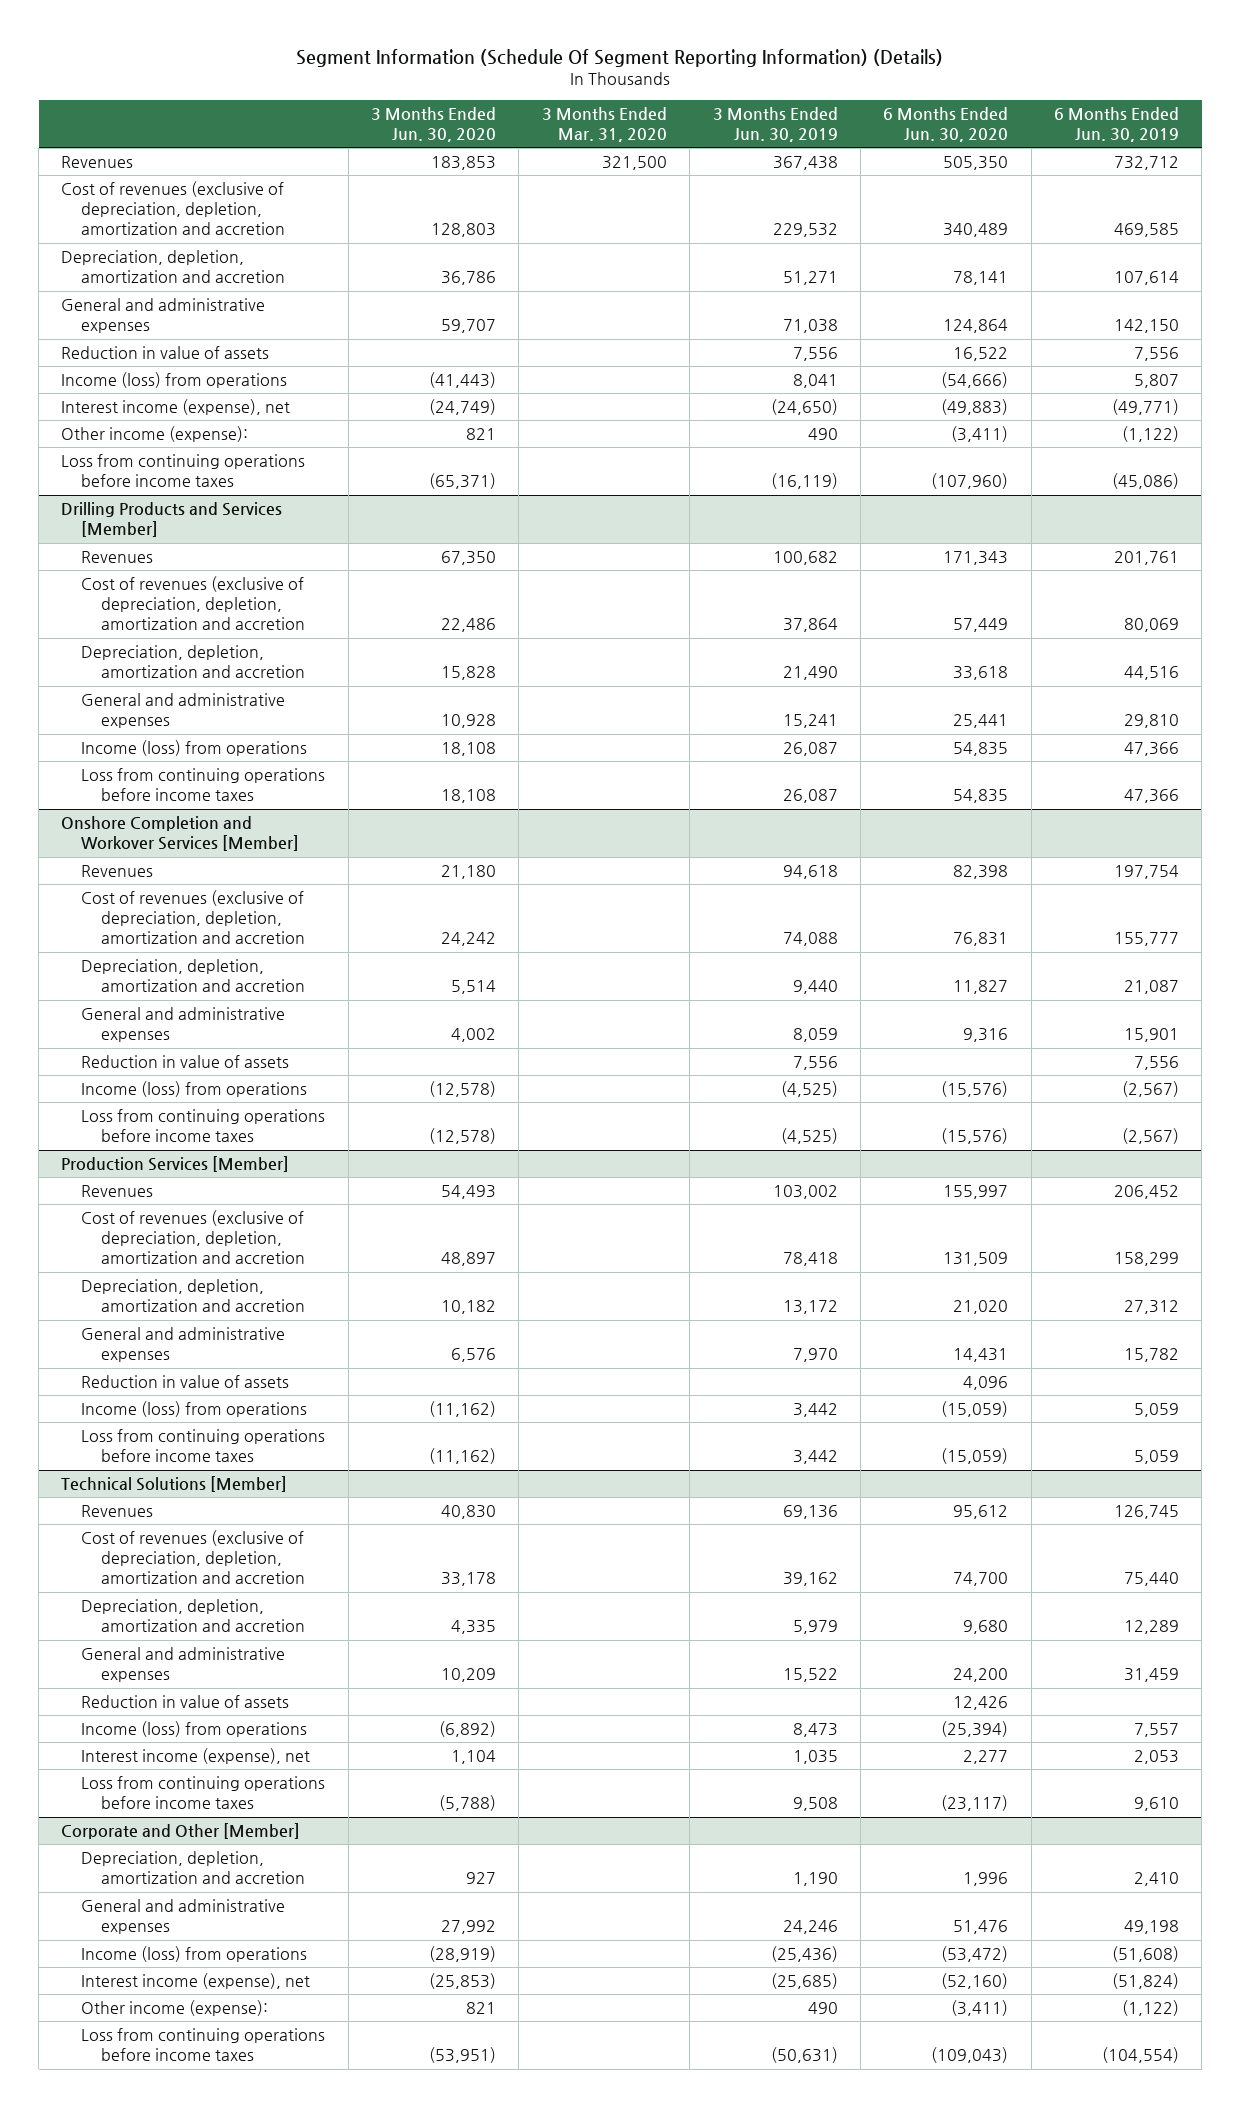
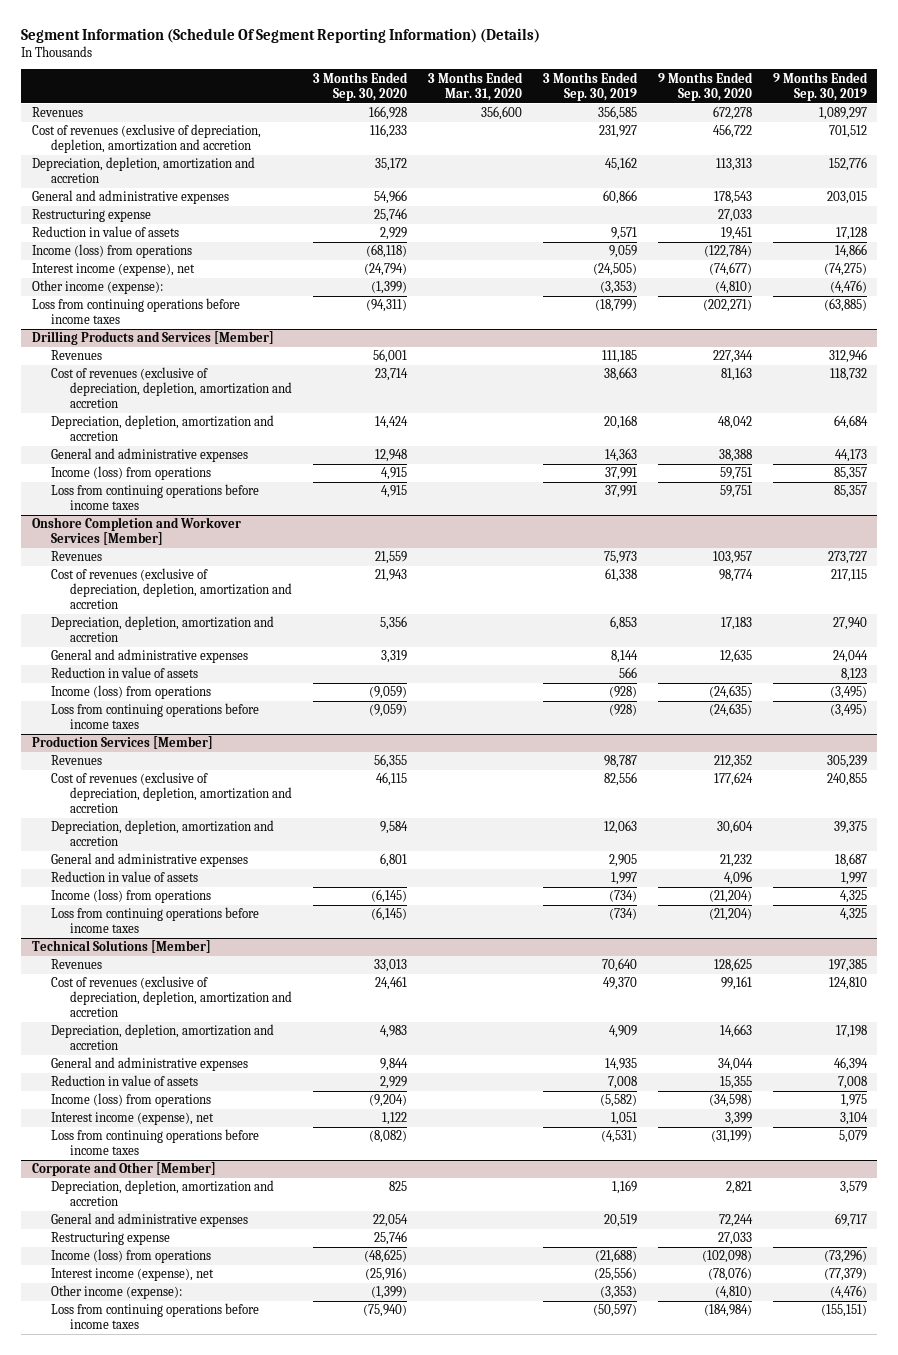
- | 3 Months Ended Jun. 30, 2020 | 3 Months Ended Mar. 31, 2020 | 3 Months Ended Jun. 30, 2019 | 6 Months Ended Jun. 30, 2020 | 6 Months Ended Jun. 30, 2019
+ | 3 Months Ended Sep. 30, 2020 | 3 Months Ended Mar. 31, 2020 | 3 Months Ended Sep. 30, 2019 | 9 Months Ended Sep. 30, 2020 | 9 Months Ended Sep. 30, 2019
- Revenues | 183,853 | 321,500 | 367,438 | 505,350 | 732,712
+ Revenues | 166,928 | 356,600 | 356,585 | 672,278 | 1,089,297
+ Restructuring expense | 25,746 | | | 27,033 |
@ Corporate and Other [Member]
+ Restructuring expense | 25,746 | | | 27,033 |

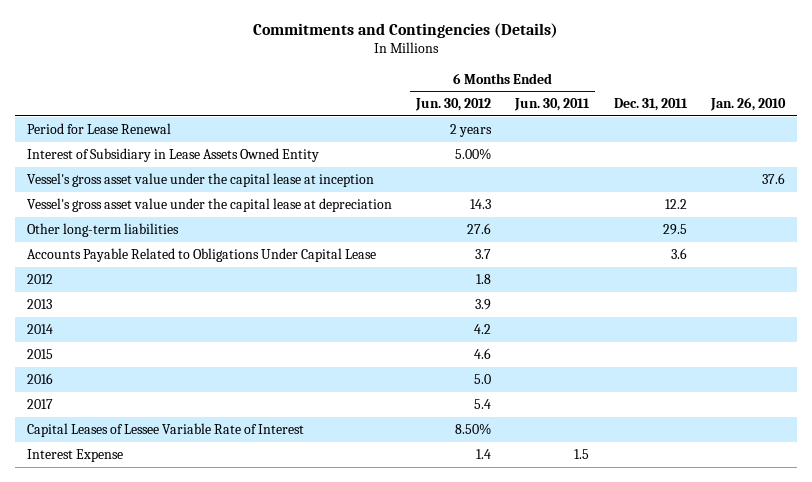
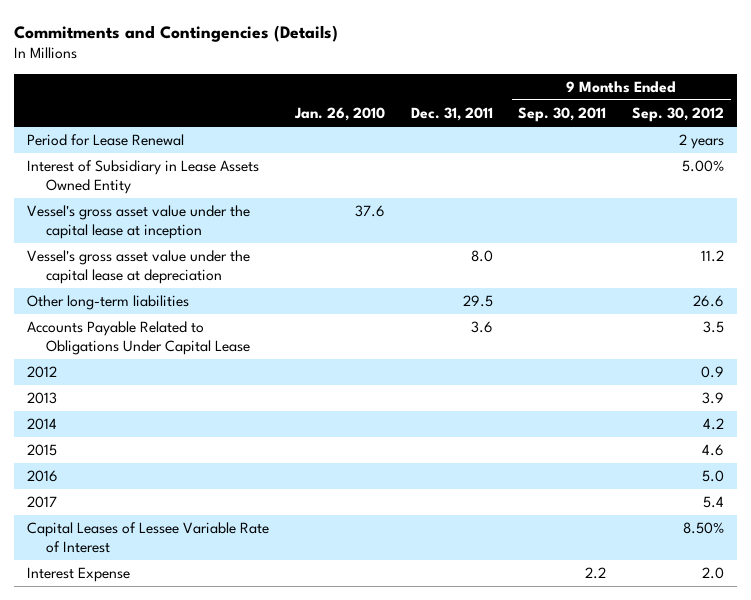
- | 6 Months Ended Jun. 30, 2012 | 6 Months Ended Jun. 30, 2011 | Dec. 31, 2011 | Jan. 26, 2010
+ | Jan. 26, 2010 | Dec. 31, 2011 | 9 Months Ended Sep. 30, 2011 | 9 Months Ended Sep. 30, 2012
- Vessel's gross asset value under the capital lease at depreciation | 14.3 | | 12.2 |
+ Vessel's gross asset value under the capital lease at depreciation | | 8.0 | | 11.2

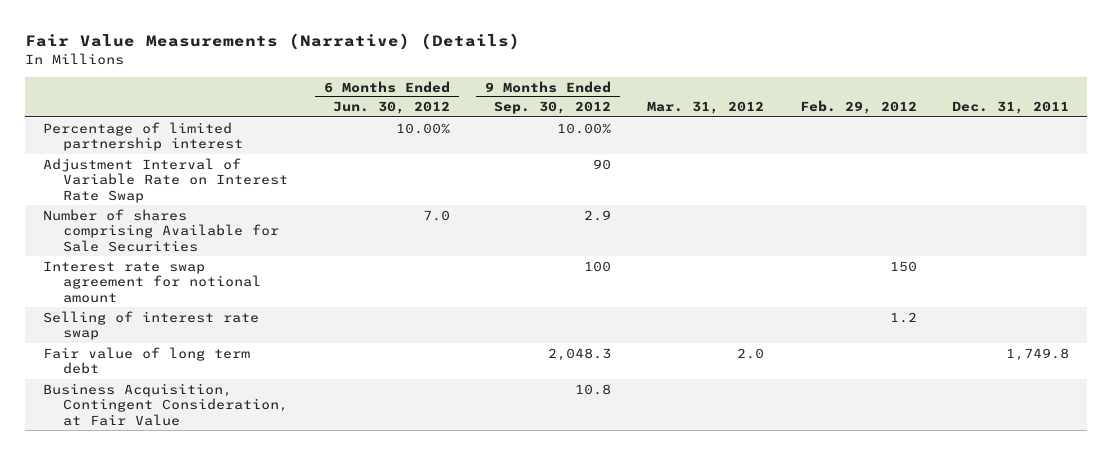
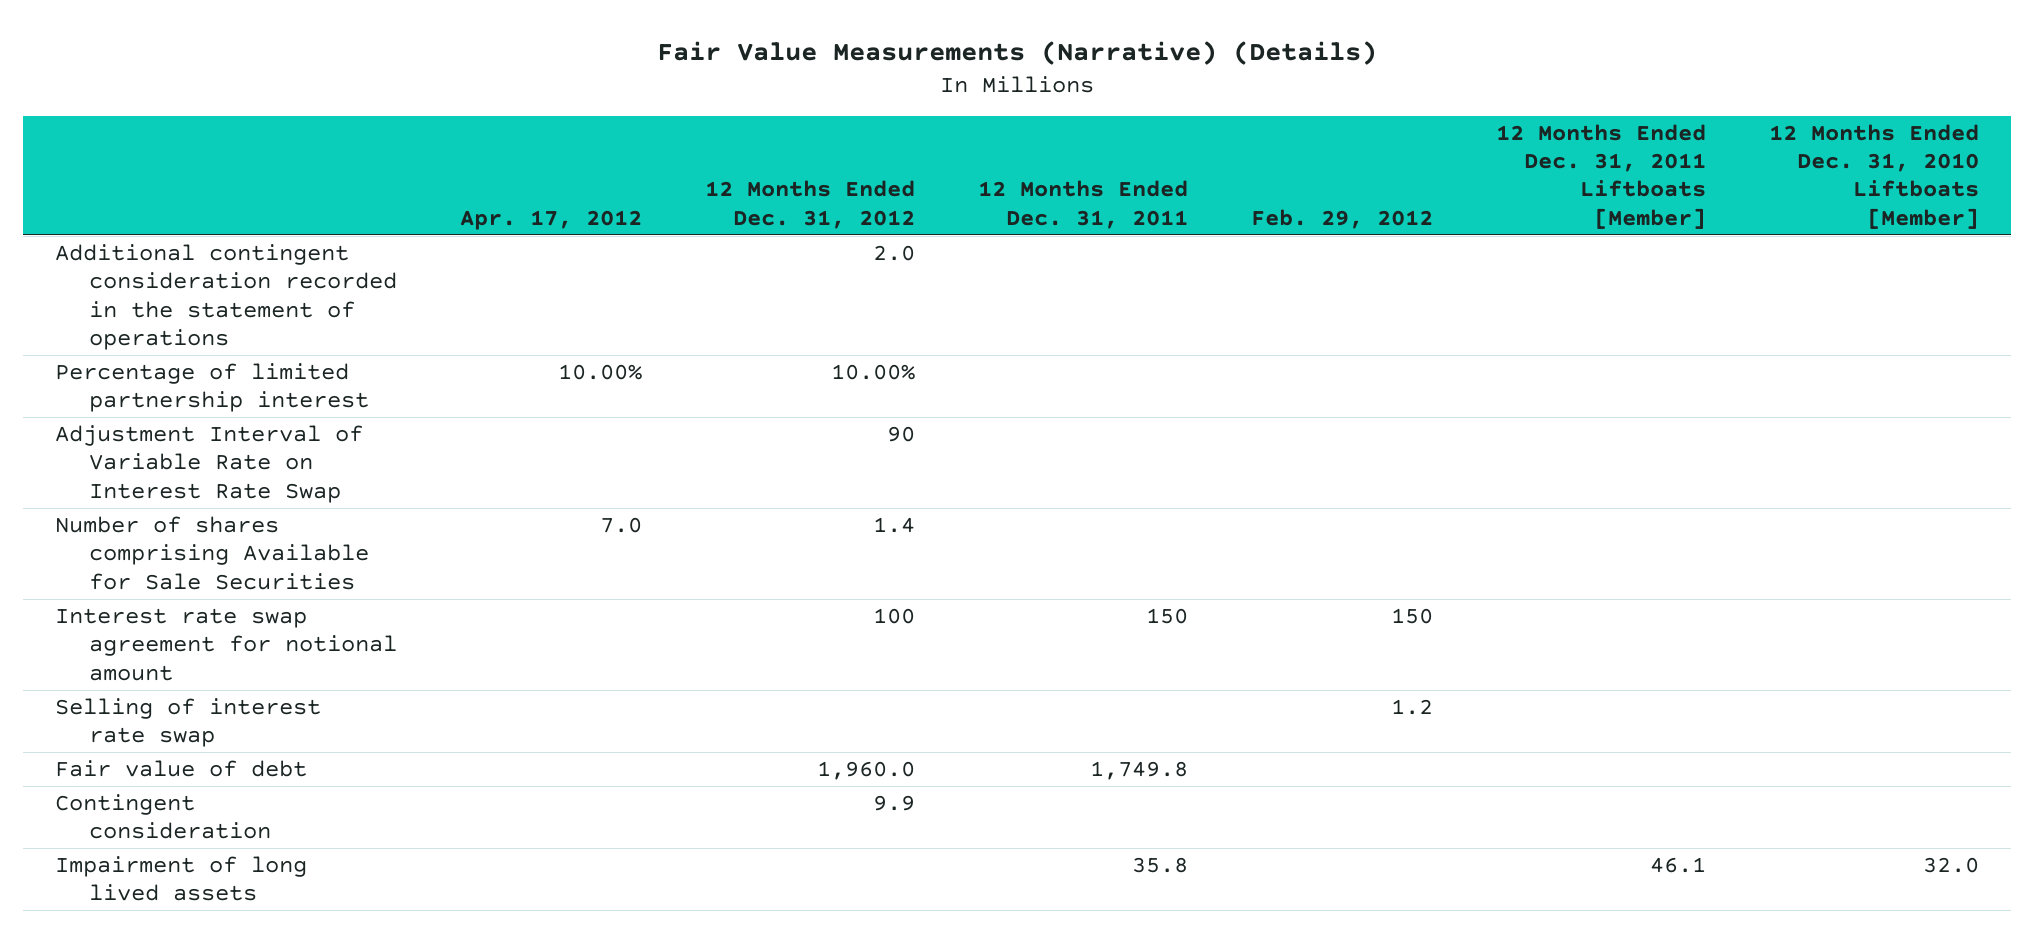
- | 6 Months Ended Jun. 30, 2012 | 9 Months Ended Sep. 30, 2012 | Mar. 31, 2012 | Feb. 29, 2012 | Dec. 31, 2011
+ | Apr. 17, 2012 | 12 Months Ended Dec. 31, 2012 | 12 Months Ended Dec. 31, 2011 | Feb. 29, 2012 | 12 Months Ended Dec. 31, 2011 Liftboats [Member] | 12 Months Ended Dec. 31, 2010 Liftboats [Member]
+ Additional contingent consideration recorded in the statement of operations | | 2.0 | | | |
- Fair value of long term debt | | 2,048.3 | 2.0 | | 1,749.8
- Business Acquisition, Contingent Consideration, at Fair Value | | 10.8 | | |
+ Fair value of debt | | 1,960.0 | 1,749.8 | | |
+ Contingent consideration | | 9.9 | | | |
+ Impairment of long lived assets | | | 35.8 | | 46.1 | 32.0

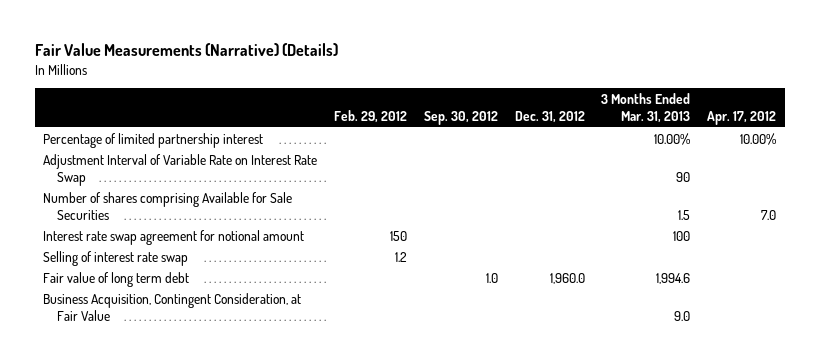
- | Apr. 17, 2012 | 12 Months Ended Dec. 31, 2012 | 12 Months Ended Dec. 31, 2011 | Feb. 29, 2012 | 12 Months Ended Dec. 31, 2011 Liftboats [Member] | 12 Months Ended Dec. 31, 2010 Liftboats [Member]
+ | Feb. 29, 2012 | Sep. 30, 2012 | Dec. 31, 2012 | 3 Months Ended Mar. 31, 2013 | Apr. 17, 2012
- Additional contingent consideration recorded in the statement of operations | | 2.0 | | | |
- Fair value of debt | | 1,960.0 | 1,749.8 | | |
- Contingent consideration | | 9.9 | | | |
- Impairment of long lived assets | | | 35.8 | | 46.1 | 32.0
+ Fair value of long term debt | | 1.0 | 1,960.0 | 1,994.6 |
+ Business Acquisition, Contingent Consideration, at Fair Value | | | | 9.0 |

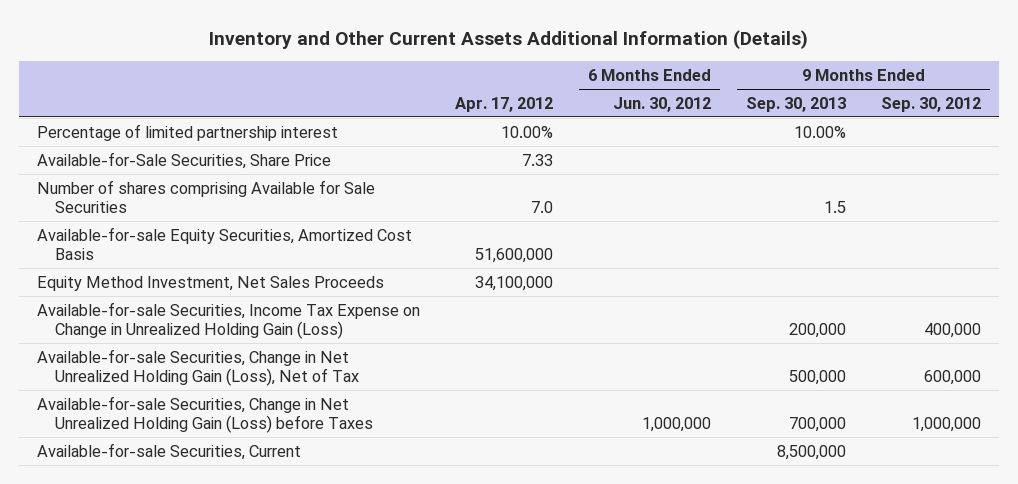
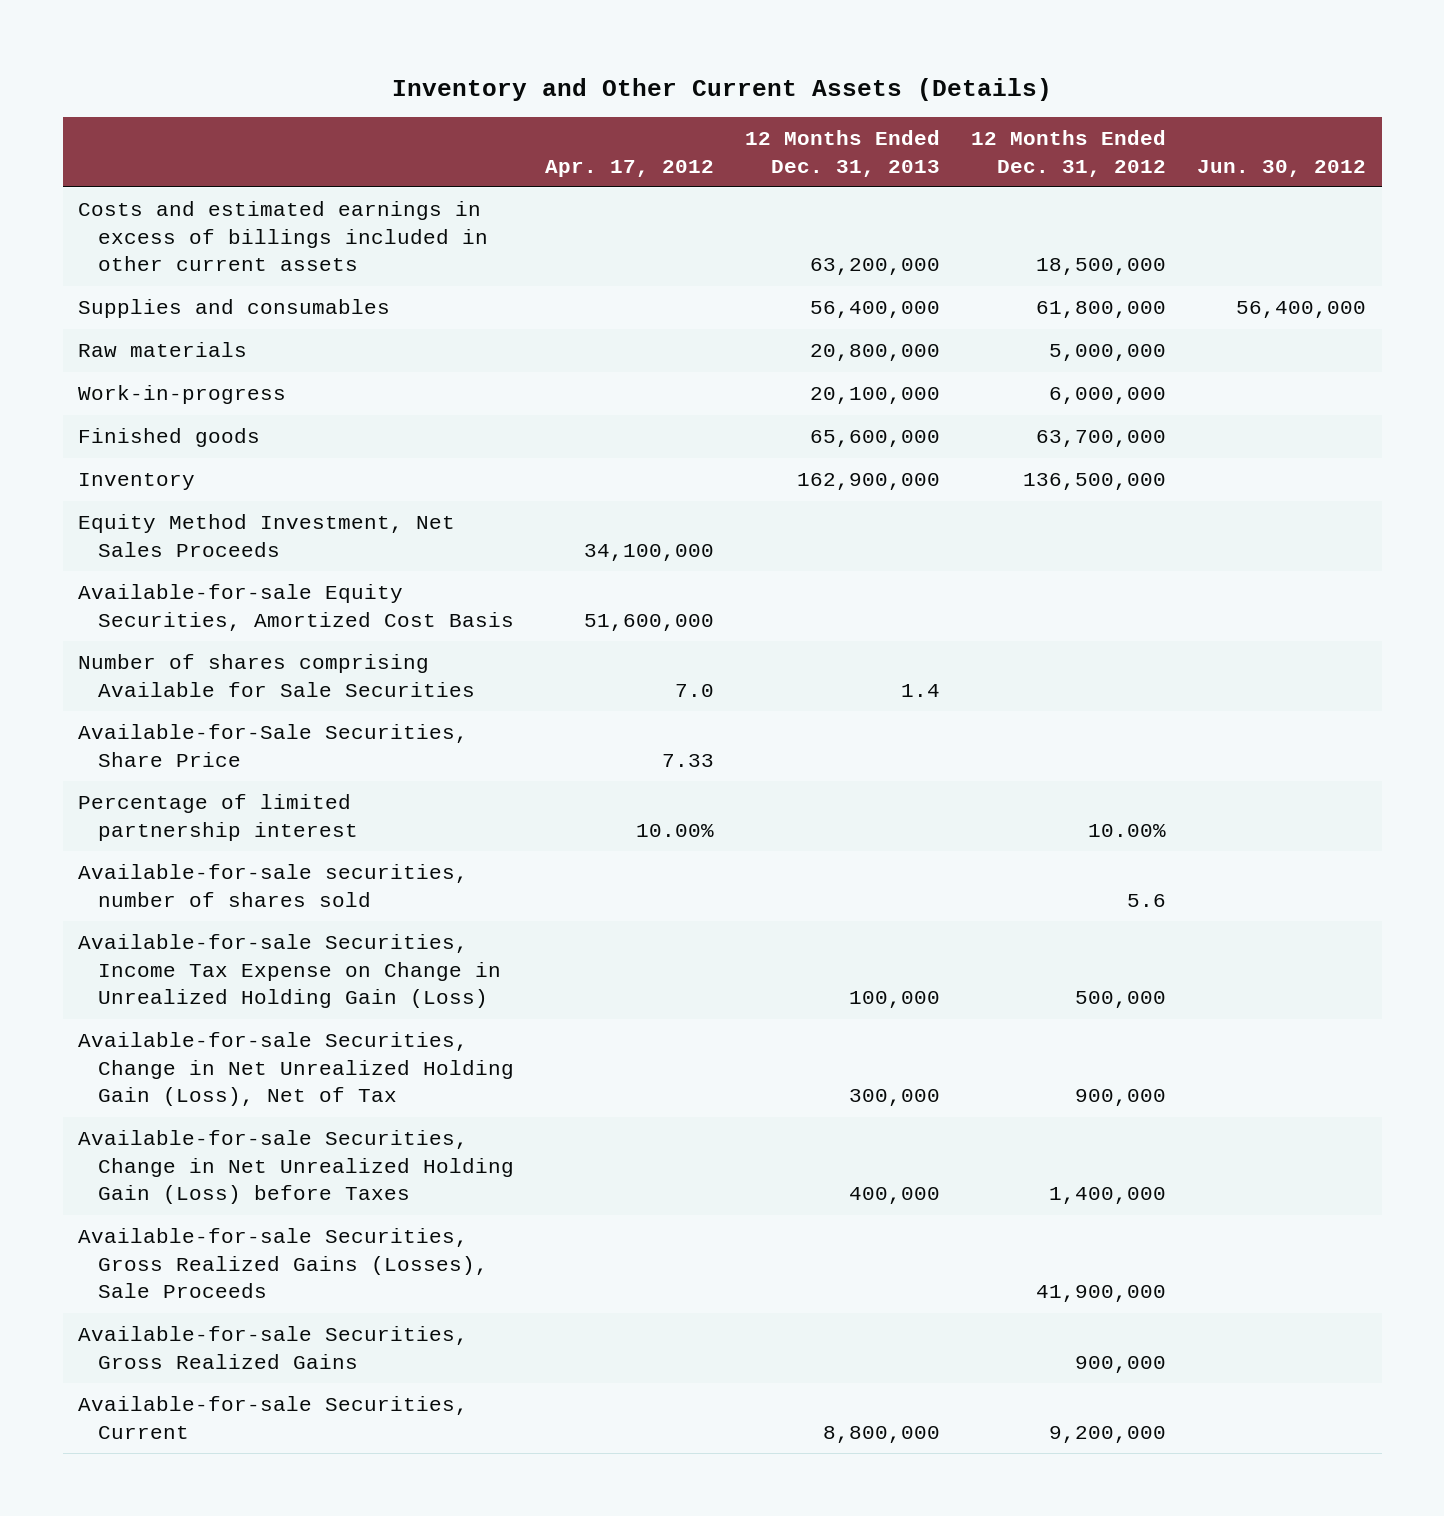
- Inventory and Other Current Assets Additional Information (Details)
+ Inventory and Other Current Assets (Details)
- | Apr. 17, 2012 | 6 Months Ended Jun. 30, 2012 | 9 Months Ended Sep. 30, 2013 | 9 Months Ended Sep. 30, 2012
+ | Apr. 17, 2012 | 12 Months Ended Dec. 31, 2013 | 12 Months Ended Dec. 31, 2012 | Jun. 30, 2012
+ Costs and estimated earnings in excess of billings included in other current assets | | 63,200,000 | 18,500,000 |
+ Supplies and consumables | | 56,400,000 | 61,800,000 | 56,400,000
+ Raw materials | | 20,800,000 | 5,000,000 |
+ Work-in-progress | | 20,100,000 | 6,000,000 |
+ Finished goods | | 65,600,000 | 63,700,000 |
+ Inventory | | 162,900,000 | 136,500,000 |
moved down: Available-for-sale Equity Securities, Amortized Cost Basis | 51,600,000 | | |
moved down: Number of shares comprising Available for Sale Securities | 7.0 | 1.4 | |
moved down: Available-for-Sale Securities, Share Price | 7.33 | | |
moved down: Percentage of limited partnership interest | 10.00% | | 10.00% |
+ Available-for-sale securities, number of shares sold | | | 5.6 |
+ Available-for-sale Securities, Gross Realized Gains (Losses), Sale Proceeds | | | 41,900,000 |
+ Available-for-sale Securities, Gross Realized Gains | | | 900,000 |

